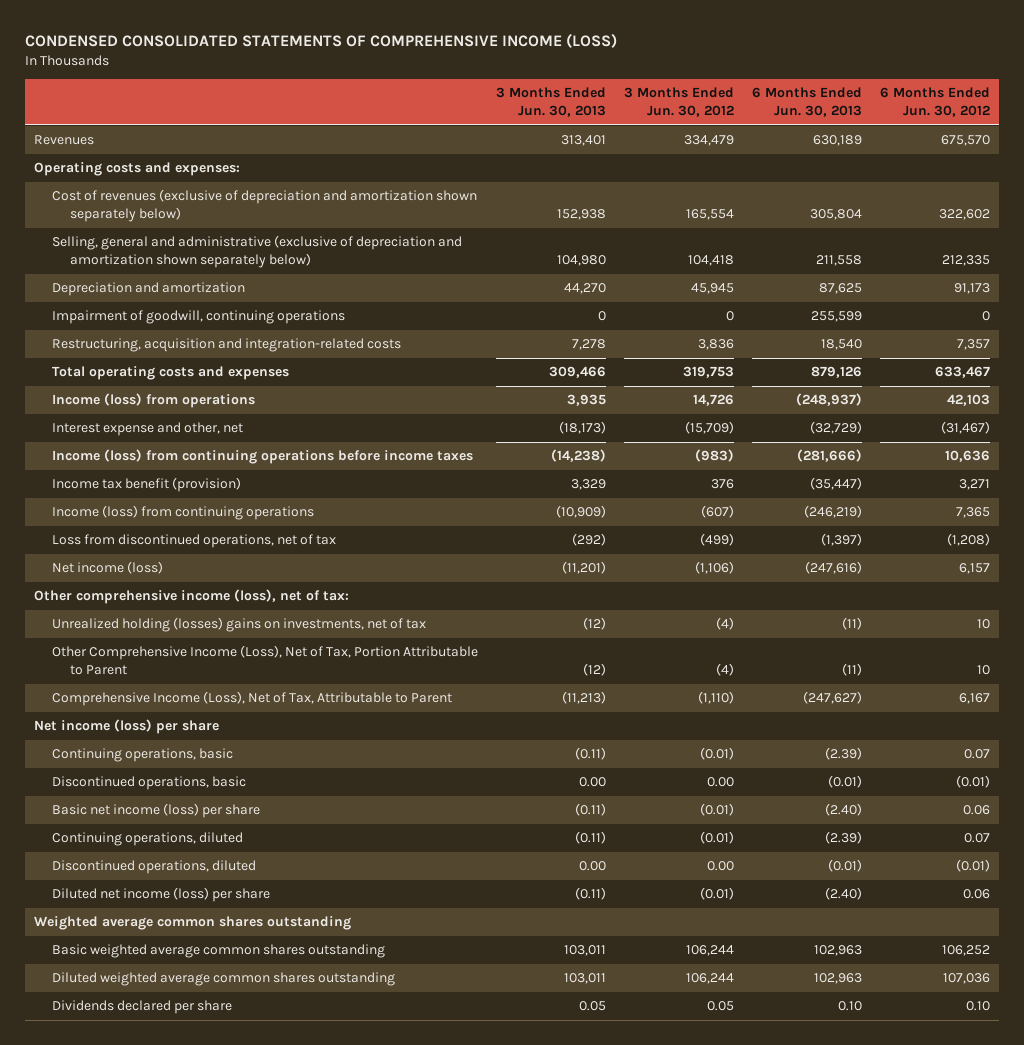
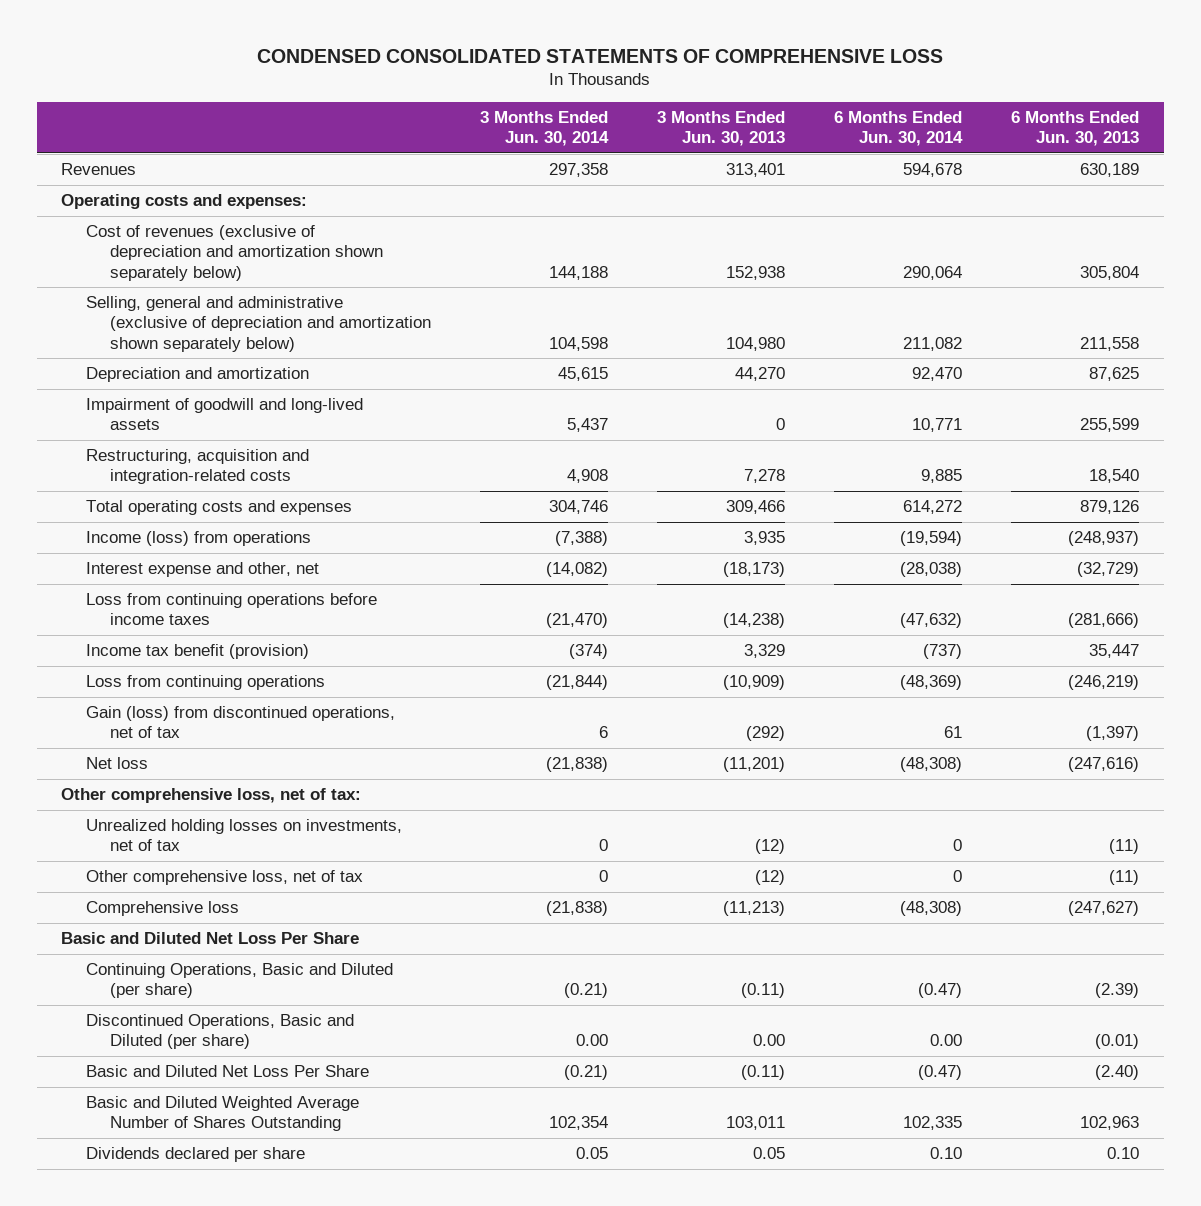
- CONDENSED CONSOLIDATED STATEMENTS OF COMPREHENSIVE INCOME (LOSS)
+ CONDENSED CONSOLIDATED STATEMENTS OF COMPREHENSIVE LOSS
- | 3 Months Ended Jun. 30, 2013 | 3 Months Ended Jun. 30, 2012 | 6 Months Ended Jun. 30, 2013 | 6 Months Ended Jun. 30, 2012
+ | 3 Months Ended Jun. 30, 2014 | 3 Months Ended Jun. 30, 2013 | 6 Months Ended Jun. 30, 2014 | 6 Months Ended Jun. 30, 2013
- Impairment of goodwill, continuing operations | 0 | 0 | 255,599 | 0
+ Impairment of goodwill and long-lived assets | 5,437 | 0 | 10,771 | 255,599
- Income (loss) from continuing operations before income taxes | (14,238) | (983) | (281,666) | 10,636
- Income tax benefit (provision) | 3,329 | 376 | (35,447) | 3,271
- Income (loss) from continuing operations | (10,909) | (607) | (246,219) | 7,365
- Loss from discontinued operations, net of tax | (292) | (499) | (1,397) | (1,208)
- Net income (loss) | (11,201) | (1,106) | (247,616) | 6,157
- Other comprehensive income (loss), net of tax:
- Unrealized holding (losses) gains on investments, net of tax | (12) | (4) | (11) | 10
- Other Comprehensive Income (Loss), Net of Tax, Portion Attributable to Parent | (12) | (4) | (11) | 10
- Comprehensive Income (Loss), Net of Tax, Attributable to Parent | (11,213) | (1,110) | (247,627) | 6,167
- Net income (loss) per share
- Continuing operations, basic | (0.11) | (0.01) | (2.39) | 0.07
- Discontinued operations, basic | 0.00 | 0.00 | (0.01) | (0.01)
- Basic net income (loss) per share | (0.11) | (0.01) | (2.40) | 0.06
- Continuing operations, diluted | (0.11) | (0.01) | (2.39) | 0.07
- Discontinued operations, diluted | 0.00 | 0.00 | (0.01) | (0.01)
- Diluted net income (loss) per share | (0.11) | (0.01) | (2.40) | 0.06
- Weighted average common shares outstanding
- Basic weighted average common shares outstanding | 103,011 | 106,244 | 102,963 | 106,252
- Diluted weighted average common shares outstanding | 103,011 | 106,244 | 102,963 | 107,036
+ Loss from continuing operations before income taxes | (21,470) | (14,238) | (47,632) | (281,666)
+ Income tax benefit (provision) | (374) | 3,329 | (737) | 35,447
+ Loss from continuing operations | (21,844) | (10,909) | (48,369) | (246,219)
+ Gain (loss) from discontinued operations, net of tax | 6 | (292) | 61 | (1,397)
+ Net loss | (21,838) | (11,201) | (48,308) | (247,616)
+ Other comprehensive loss, net of tax:
+ Unrealized holding losses on investments, net of tax | 0 | (12) | 0 | (11)
+ Other comprehensive loss, net of tax | 0 | (12) | 0 | (11)
+ Comprehensive loss | (21,838) | (11,213) | (48,308) | (247,627)
+ Basic and Diluted Net Loss Per Share
+ Continuing Operations, Basic and Diluted (per share) | (0.21) | (0.11) | (0.47) | (2.39)
+ Discontinued Operations, Basic and Diluted (per share) | 0.00 | 0.00 | 0.00 | (0.01)
+ Basic and Diluted Net Loss Per Share | (0.21) | (0.11) | (0.47) | (2.40)
+ Basic and Diluted Weighted Average Number of Shares Outstanding | 102,354 | 103,011 | 102,335 | 102,963

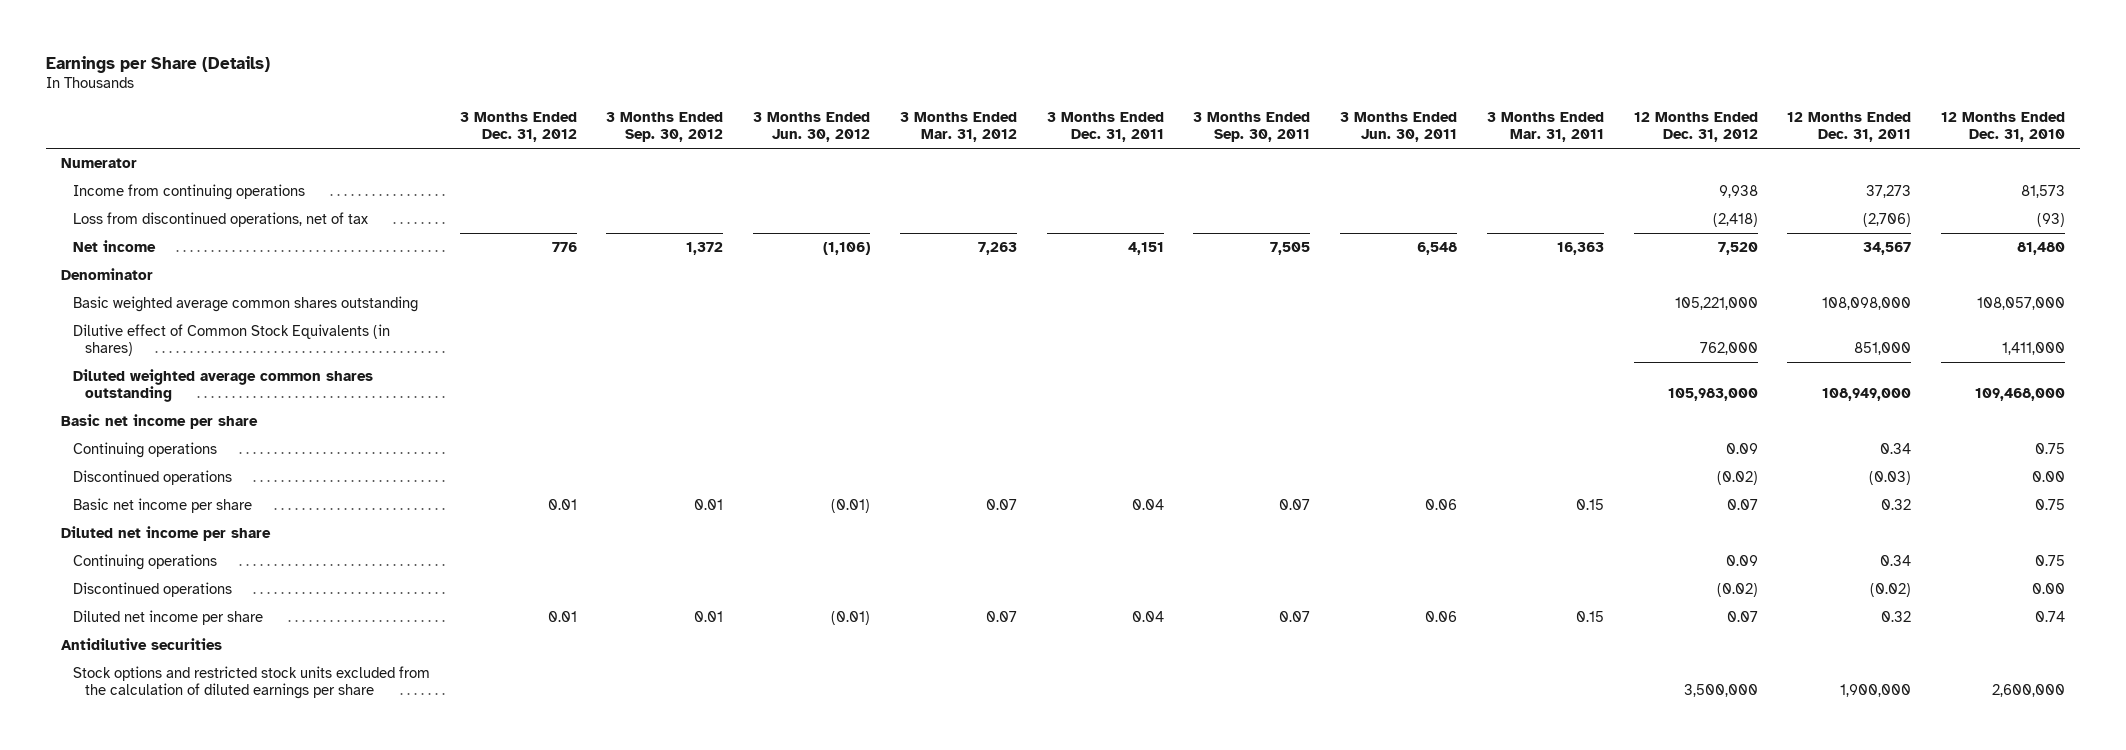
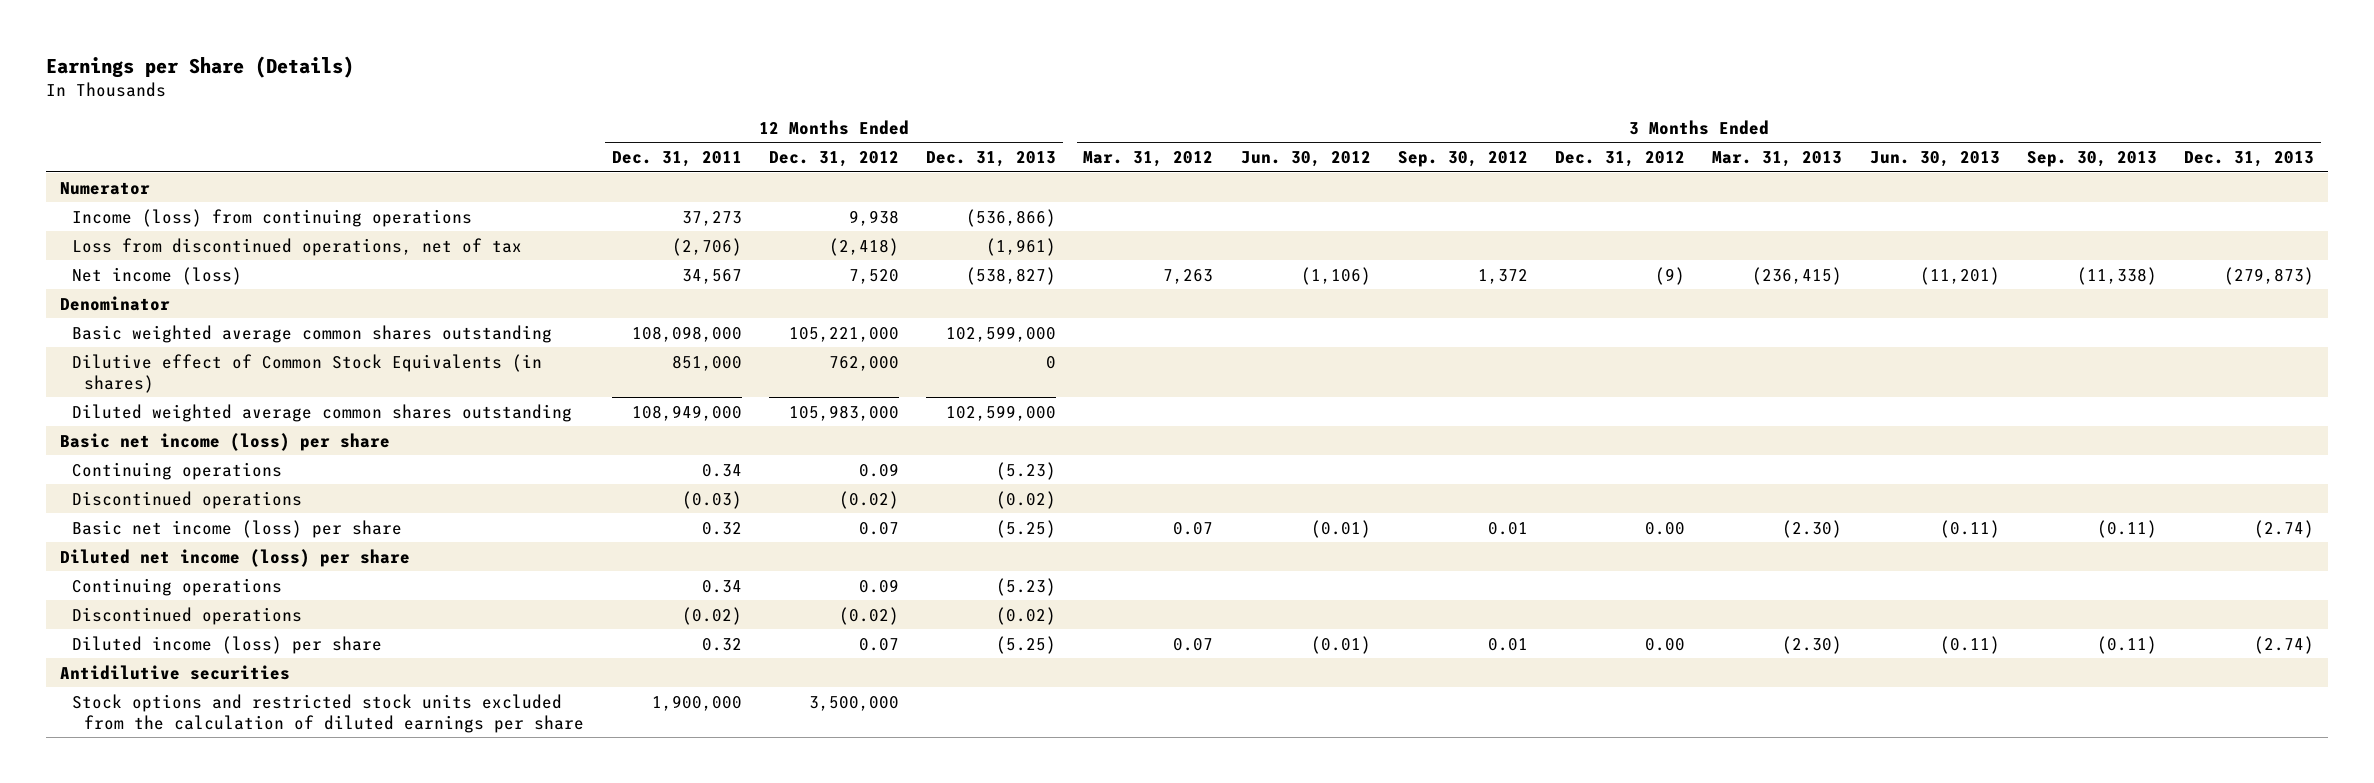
- | 3 Months Ended Dec. 31, 2012 | 3 Months Ended Sep. 30, 2012 | 3 Months Ended Jun. 30, 2012 | 3 Months Ended Mar. 31, 2012 | 3 Months Ended Dec. 31, 2011 | 3 Months Ended Sep. 30, 2011 | 3 Months Ended Jun. 30, 2011 | 3 Months Ended Mar. 31, 2011 | 12 Months Ended Dec. 31, 2012 | 12 Months Ended Dec. 31, 2011 | 12 Months Ended Dec. 31, 2010
+ | 12 Months Ended Dec. 31, 2011 | 12 Months Ended Dec. 31, 2012 | 12 Months Ended Dec. 31, 2013 | 3 Months Ended Mar. 31, 2012 | 3 Months Ended Jun. 30, 2012 | 3 Months Ended Sep. 30, 2012 | 3 Months Ended Dec. 31, 2012 | 3 Months Ended Mar. 31, 2013 | 3 Months Ended Jun. 30, 2013 | 3 Months Ended Sep. 30, 2013 | 3 Months Ended Dec. 31, 2013
- Income from continuing operations | | | | | | | | | 9,938 | 37,273 | 81,573
+ Income (loss) from continuing operations | 37,273 | 9,938 | (536,866) | | | | | | | |
- Net income | 776 | 1,372 | (1,106) | 7,263 | 4,151 | 7,505 | 6,548 | 16,363 | 7,520 | 34,567 | 81,480
+ Net income (loss) | 34,567 | 7,520 | (538,827) | 7,263 | (1,106) | 1,372 | (9) | (236,415) | (11,201) | (11,338) | (279,873)
- Basic net income per share
+ Basic net income (loss) per share
- Basic net income per share | 0.01 | 0.01 | (0.01) | 0.07 | 0.04 | 0.07 | 0.06 | 0.15 | 0.07 | 0.32 | 0.75
- Diluted net income per share
+ Basic net income (loss) per share | 0.32 | 0.07 | (5.25) | 0.07 | (0.01) | 0.01 | 0.00 | (2.30) | (0.11) | (0.11) | (2.74)
+ Diluted net income (loss) per share
- Diluted net income per share | 0.01 | 0.01 | (0.01) | 0.07 | 0.04 | 0.07 | 0.06 | 0.15 | 0.07 | 0.32 | 0.74
+ Diluted income (loss) per share | 0.32 | 0.07 | (5.25) | 0.07 | (0.01) | 0.01 | 0.00 | (2.30) | (0.11) | (0.11) | (2.74)

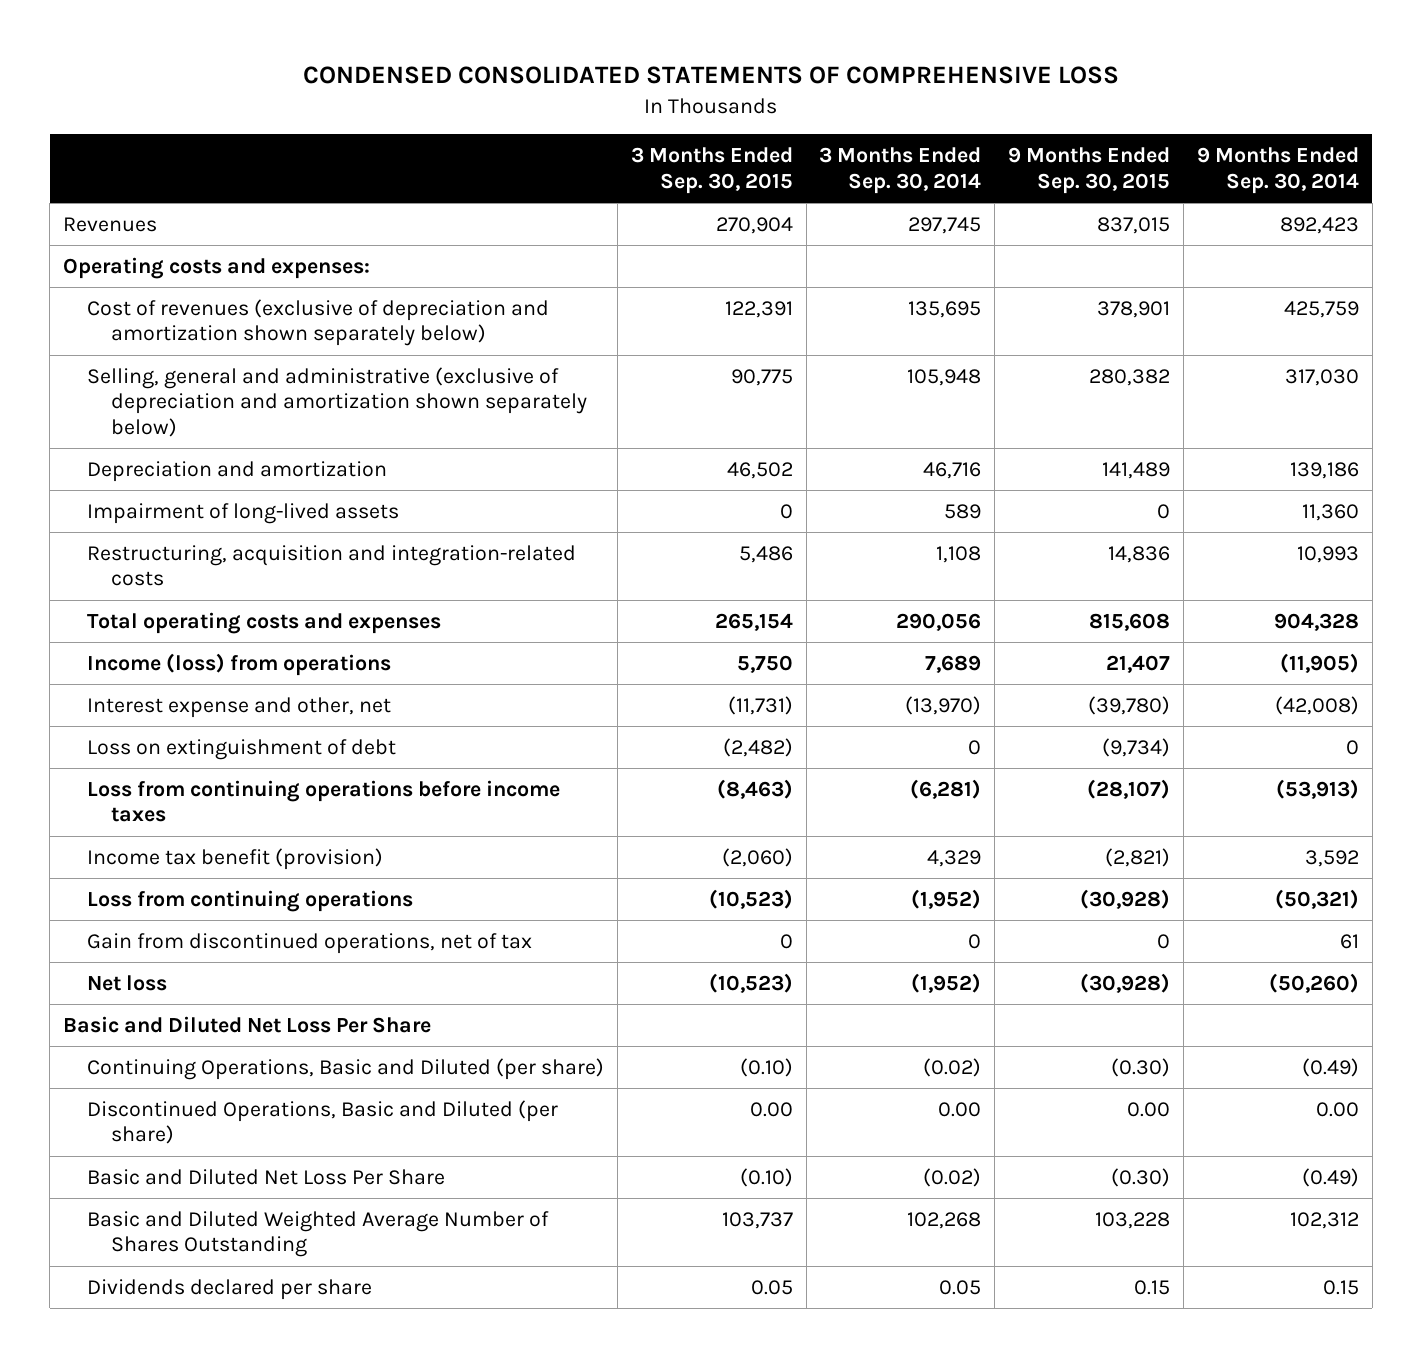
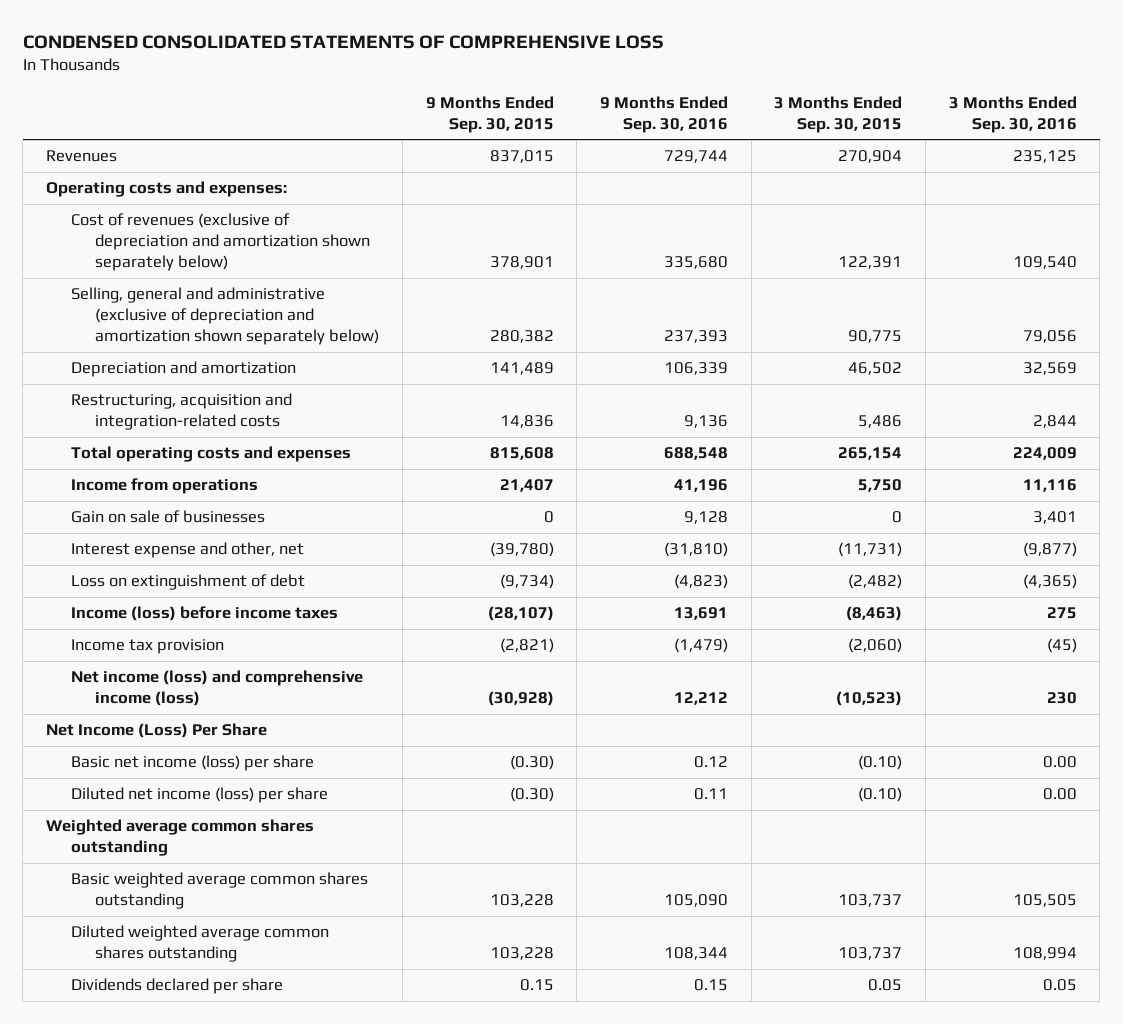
- | 3 Months Ended Sep. 30, 2015 | 3 Months Ended Sep. 30, 2014 | 9 Months Ended Sep. 30, 2015 | 9 Months Ended Sep. 30, 2014
+ | 9 Months Ended Sep. 30, 2015 | 9 Months Ended Sep. 30, 2016 | 3 Months Ended Sep. 30, 2015 | 3 Months Ended Sep. 30, 2016
- Impairment of long-lived assets | 0 | 589 | 0 | 11,360
- Income (loss) from operations | 5,750 | 7,689 | 21,407 | (11,905)
+ Income from operations | 21,407 | 41,196 | 5,750 | 11,116
+ Gain on sale of businesses | 0 | 9,128 | 0 | 3,401
- Loss from continuing operations before income taxes | (8,463) | (6,281) | (28,107) | (53,913)
- Income tax benefit (provision) | (2,060) | 4,329 | (2,821) | 3,592
- Loss from continuing operations | (10,523) | (1,952) | (30,928) | (50,321)
- Gain from discontinued operations, net of tax | 0 | 0 | 0 | 61
- Net loss | (10,523) | (1,952) | (30,928) | (50,260)
- Basic and Diluted Net Loss Per Share
- Continuing Operations, Basic and Diluted (per share) | (0.10) | (0.02) | (0.30) | (0.49)
- Discontinued Operations, Basic and Diluted (per share) | 0.00 | 0.00 | 0.00 | 0.00
- Basic and Diluted Net Loss Per Share | (0.10) | (0.02) | (0.30) | (0.49)
- Basic and Diluted Weighted Average Number of Shares Outstanding | 103,737 | 102,268 | 103,228 | 102,312
+ Income (loss) before income taxes | (28,107) | 13,691 | (8,463) | 275
+ Income tax provision | (2,821) | (1,479) | (2,060) | (45)
+ Net income (loss) and comprehensive income (loss) | (30,928) | 12,212 | (10,523) | 230
+ Net Income (Loss) Per Share
+ Basic net income (loss) per share | (0.30) | 0.12 | (0.10) | 0.00
+ Diluted net income (loss) per share | (0.30) | 0.11 | (0.10) | 0.00
+ Weighted average common shares outstanding
+ Basic weighted average common shares outstanding | 103,228 | 105,090 | 103,737 | 105,505
+ Diluted weighted average common shares outstanding | 103,228 | 108,344 | 103,737 | 108,994

